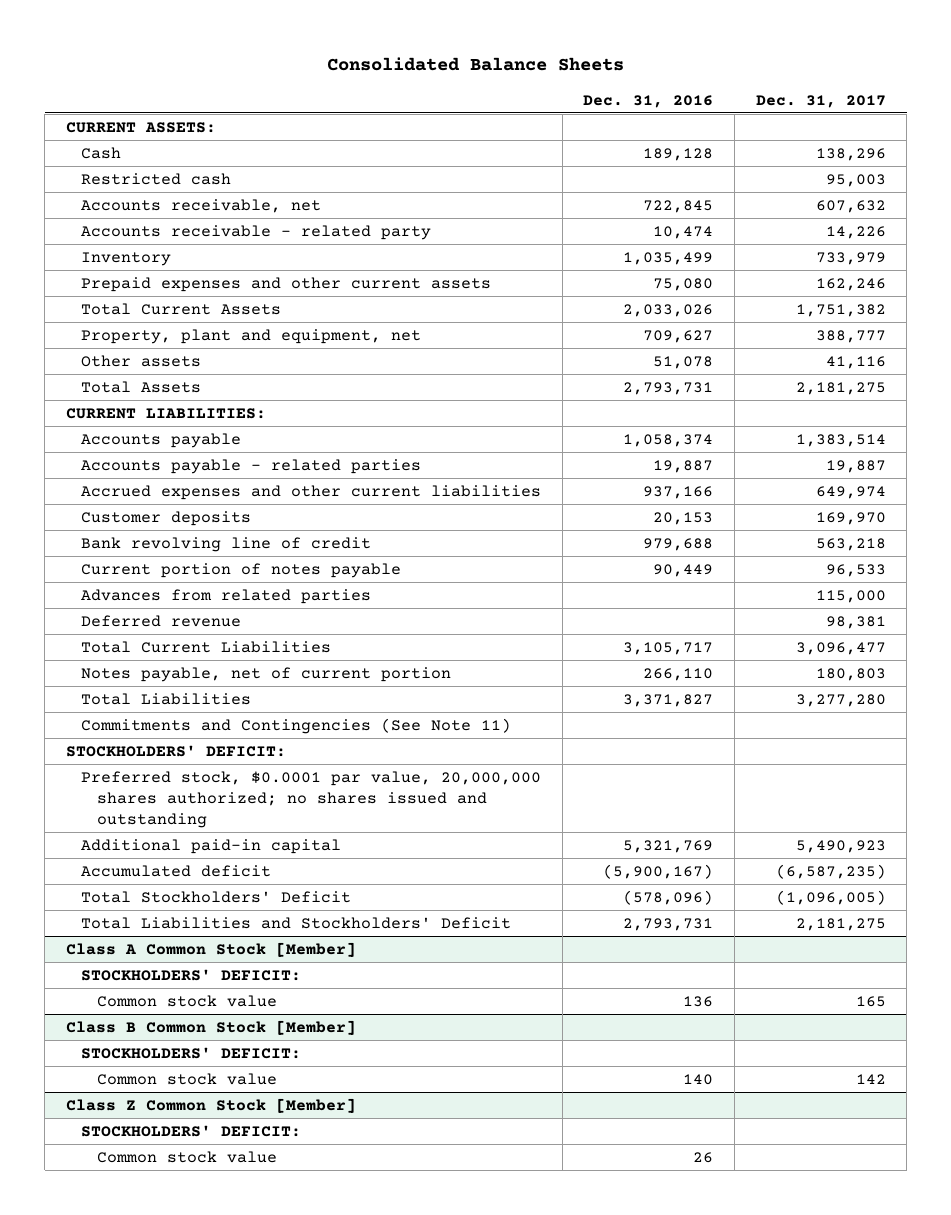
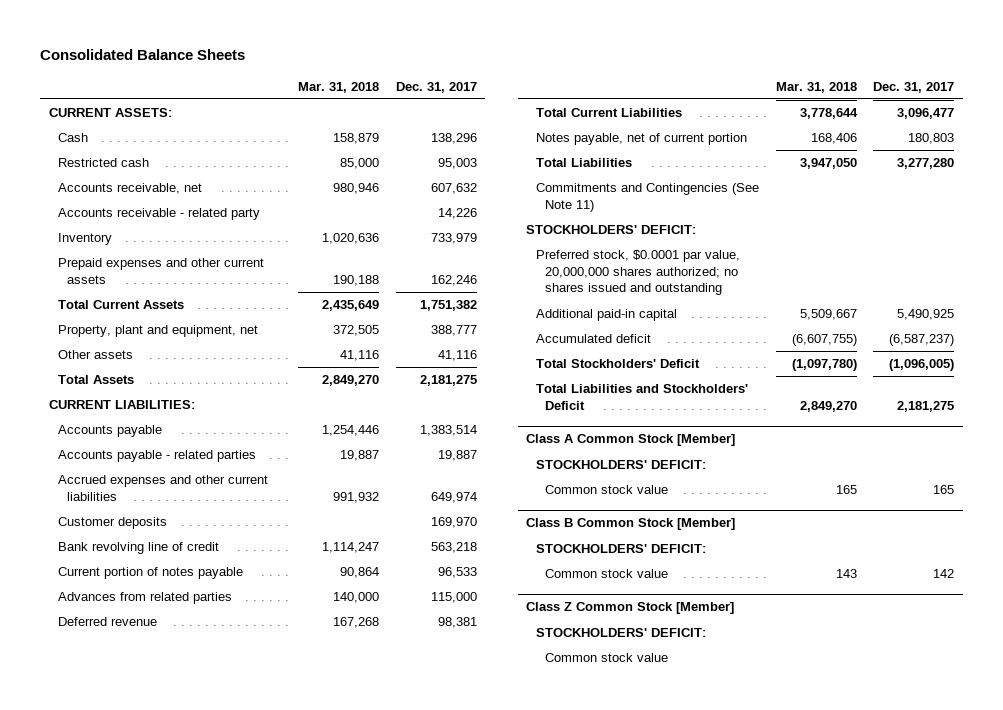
- | Dec. 31, 2016 | Dec. 31, 2017
+ | Mar. 31, 2018 | Dec. 31, 2017
- Additional paid-in capital | 5,321,769 | 5,490,923
- Accumulated deficit | (5,900,167) | (6,587,235)
+ Additional paid-in capital | 5,509,667 | 5,490,925
+ Accumulated deficit | (6,607,755) | (6,587,237)

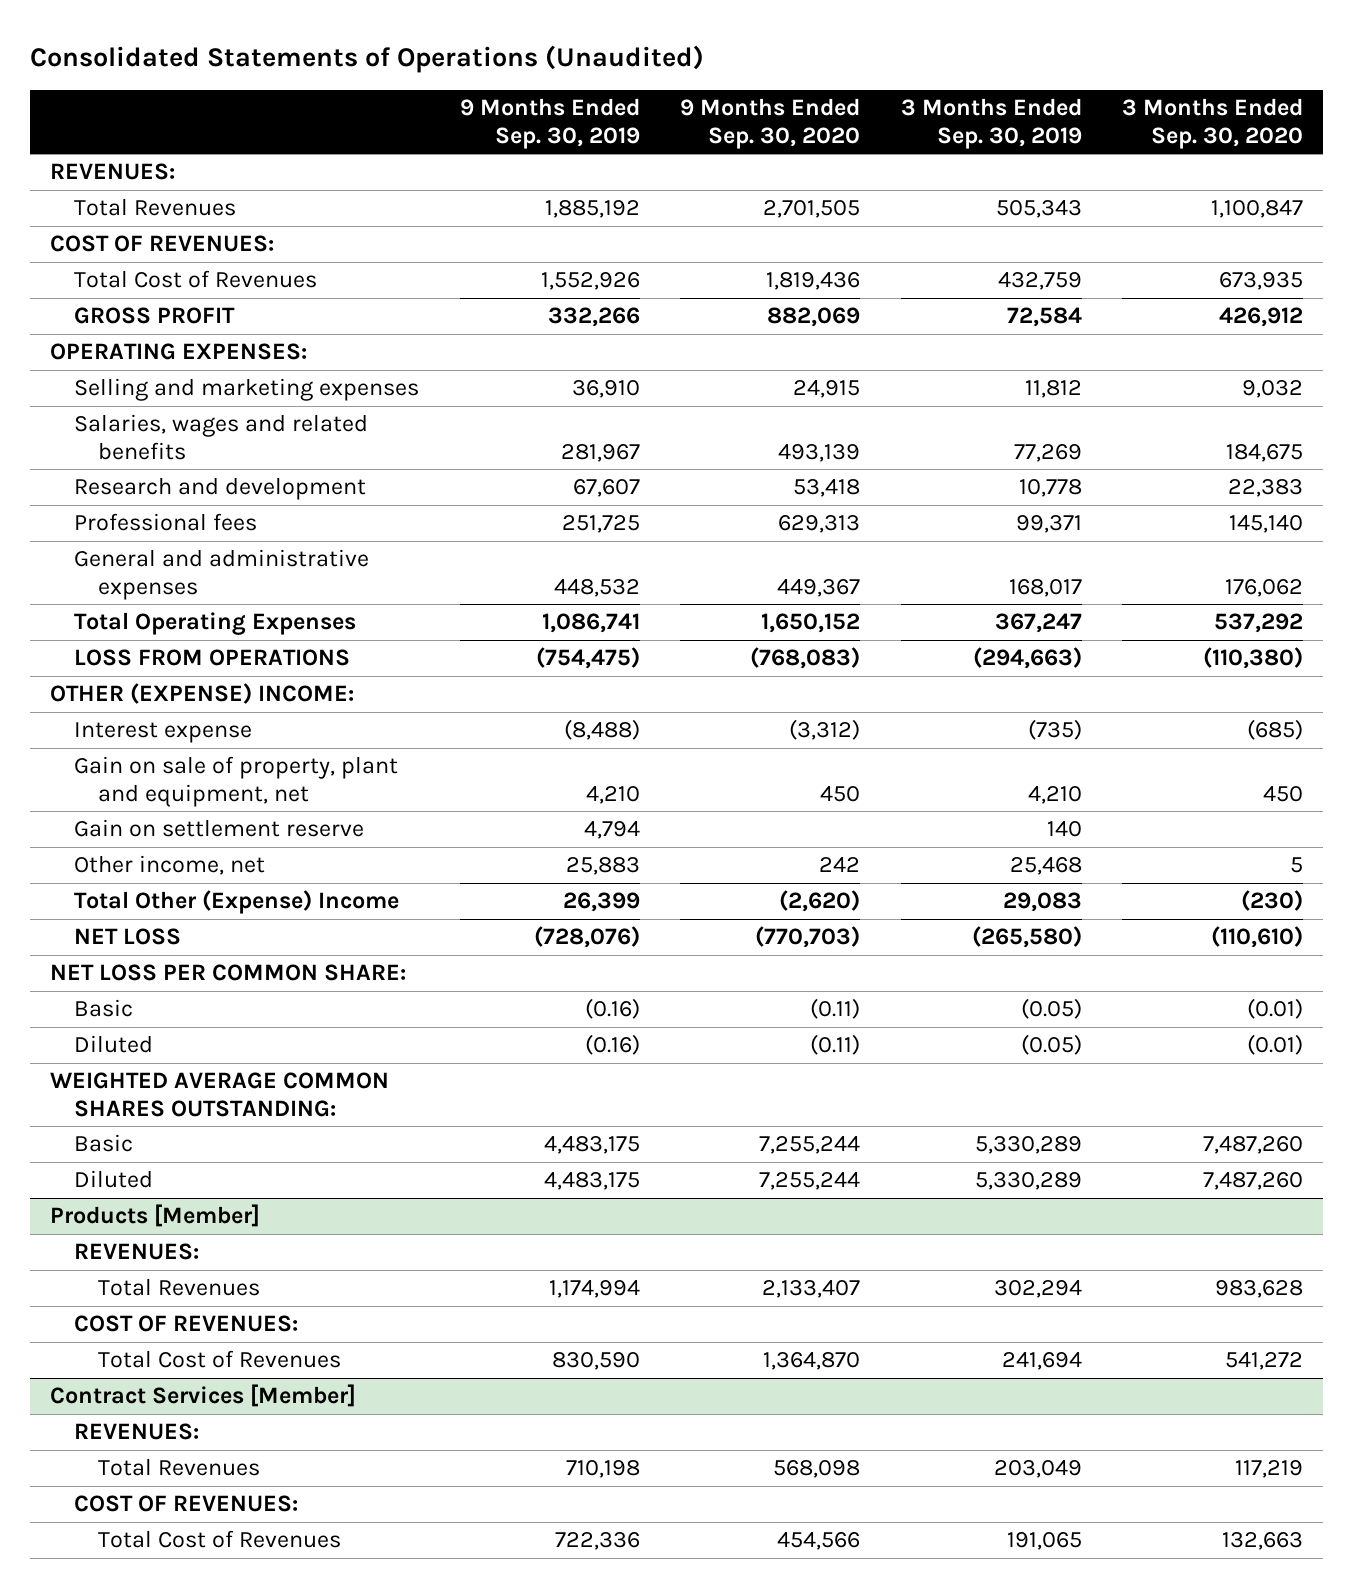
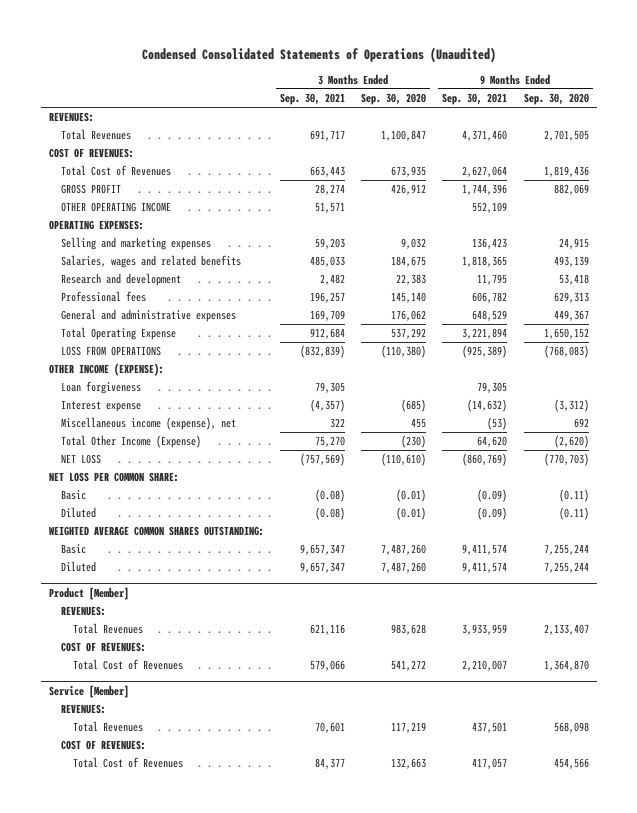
- Consolidated Statements of Operations (Unaudited)
+ Condensed Consolidated Statements of Operations (Unaudited)
- | 9 Months Ended Sep. 30, 2019 | 9 Months Ended Sep. 30, 2020 | 3 Months Ended Sep. 30, 2019 | 3 Months Ended Sep. 30, 2020
+ | 3 Months Ended Sep. 30, 2021 | 3 Months Ended Sep. 30, 2020 | 9 Months Ended Sep. 30, 2021 | 9 Months Ended Sep. 30, 2020
+ OTHER OPERATING INCOME | 51,571 | | 552,109 |
- Total Operating Expenses | 1,086,741 | 1,650,152 | 367,247 | 537,292
+ Total Operating Expense | 912,684 | 537,292 | 3,221,894 | 1,650,152
- OTHER (EXPENSE) INCOME:
+ OTHER INCOME (EXPENSE):
+ Loan forgiveness | 79,305 | | 79,305 |
- Gain on sale of property, plant and equipment, net | 4,210 | 450 | 4,210 | 450
- Gain on settlement reserve | 4,794 | | 140 |
- Other income, net | 25,883 | 242 | 25,468 | 5
- Total Other (Expense) Income | 26,399 | (2,620) | 29,083 | (230)
+ Miscellaneous income (expense), net | 322 | 455 | (53) | 692
+ Total Other Income (Expense) | 75,270 | (230) | 64,620 | (2,620)
- Products [Member]
+ Product [Member]
- Contract Services [Member]
+ Service [Member]

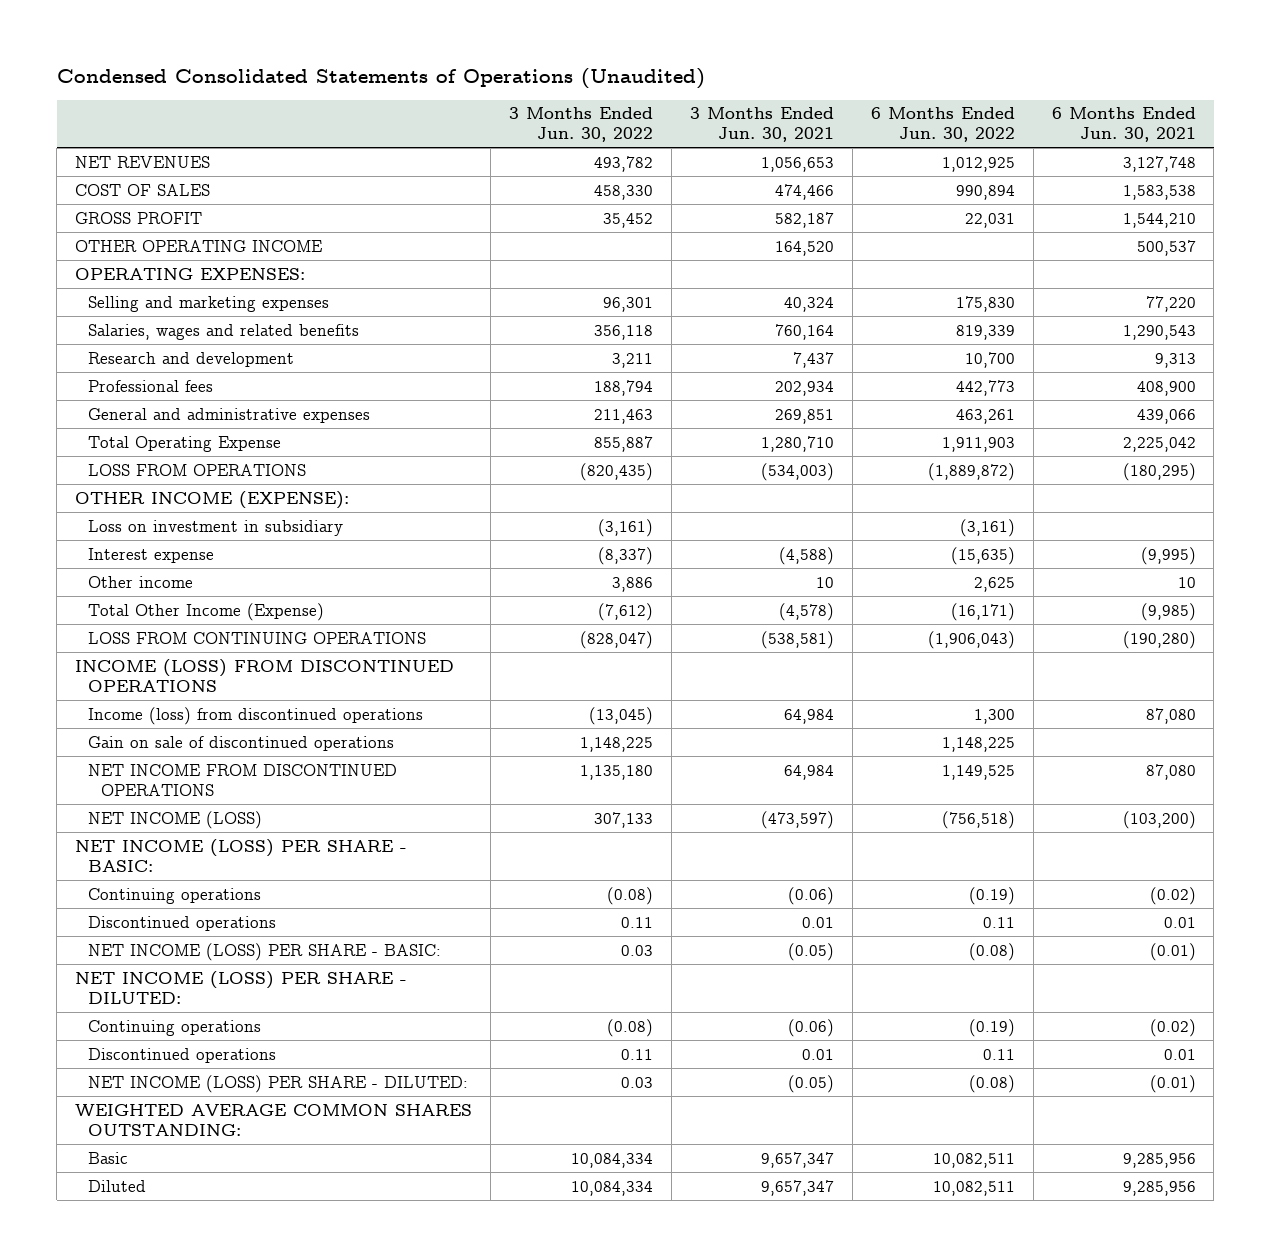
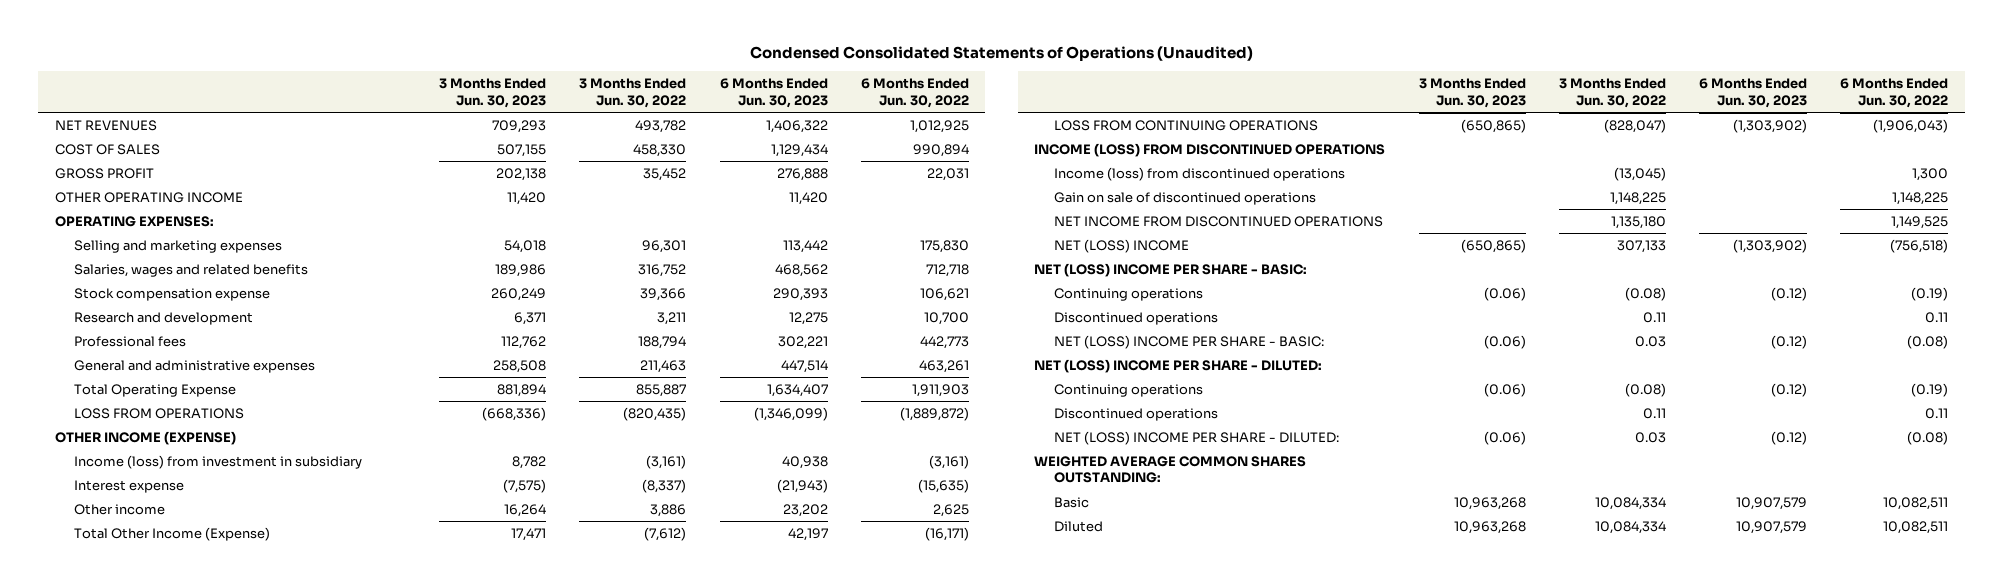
- | 3 Months Ended Jun. 30, 2022 | 3 Months Ended Jun. 30, 2021 | 6 Months Ended Jun. 30, 2022 | 6 Months Ended Jun. 30, 2021
+ | 3 Months Ended Jun. 30, 2023 | 3 Months Ended Jun. 30, 2022 | 6 Months Ended Jun. 30, 2023 | 6 Months Ended Jun. 30, 2022
- Salaries, wages and related benefits | 356,118 | 760,164 | 819,339 | 1,290,543
+ Salaries, wages and related benefits | 189,986 | 316,752 | 468,562 | 712,718
+ Stock compensation expense | 260,249 | 39,366 | 290,393 | 106,621
- OTHER INCOME (EXPENSE):
- Loss on investment in subsidiary | (3,161) | | (3,161) |
+ OTHER INCOME (EXPENSE)
+ Income (loss) from investment in subsidiary | 8,782 | (3,161) | 40,938 | (3,161)
- NET INCOME (LOSS) | 307,133 | (473,597) | (756,518) | (103,200)
- NET INCOME (LOSS) PER SHARE - BASIC:
+ NET (LOSS) INCOME | (650,865) | 307,133 | (1,303,902) | (756,518)
+ NET (LOSS) INCOME PER SHARE - BASIC:
- NET INCOME (LOSS) PER SHARE - BASIC: | 0.03 | (0.05) | (0.08) | (0.01)
- NET INCOME (LOSS) PER SHARE - DILUTED:
+ NET (LOSS) INCOME PER SHARE - BASIC: | (0.06) | 0.03 | (0.12) | (0.08)
+ NET (LOSS) INCOME PER SHARE - DILUTED:
- NET INCOME (LOSS) PER SHARE - DILUTED: | 0.03 | (0.05) | (0.08) | (0.01)
+ NET (LOSS) INCOME PER SHARE - DILUTED: | (0.06) | 0.03 | (0.12) | (0.08)

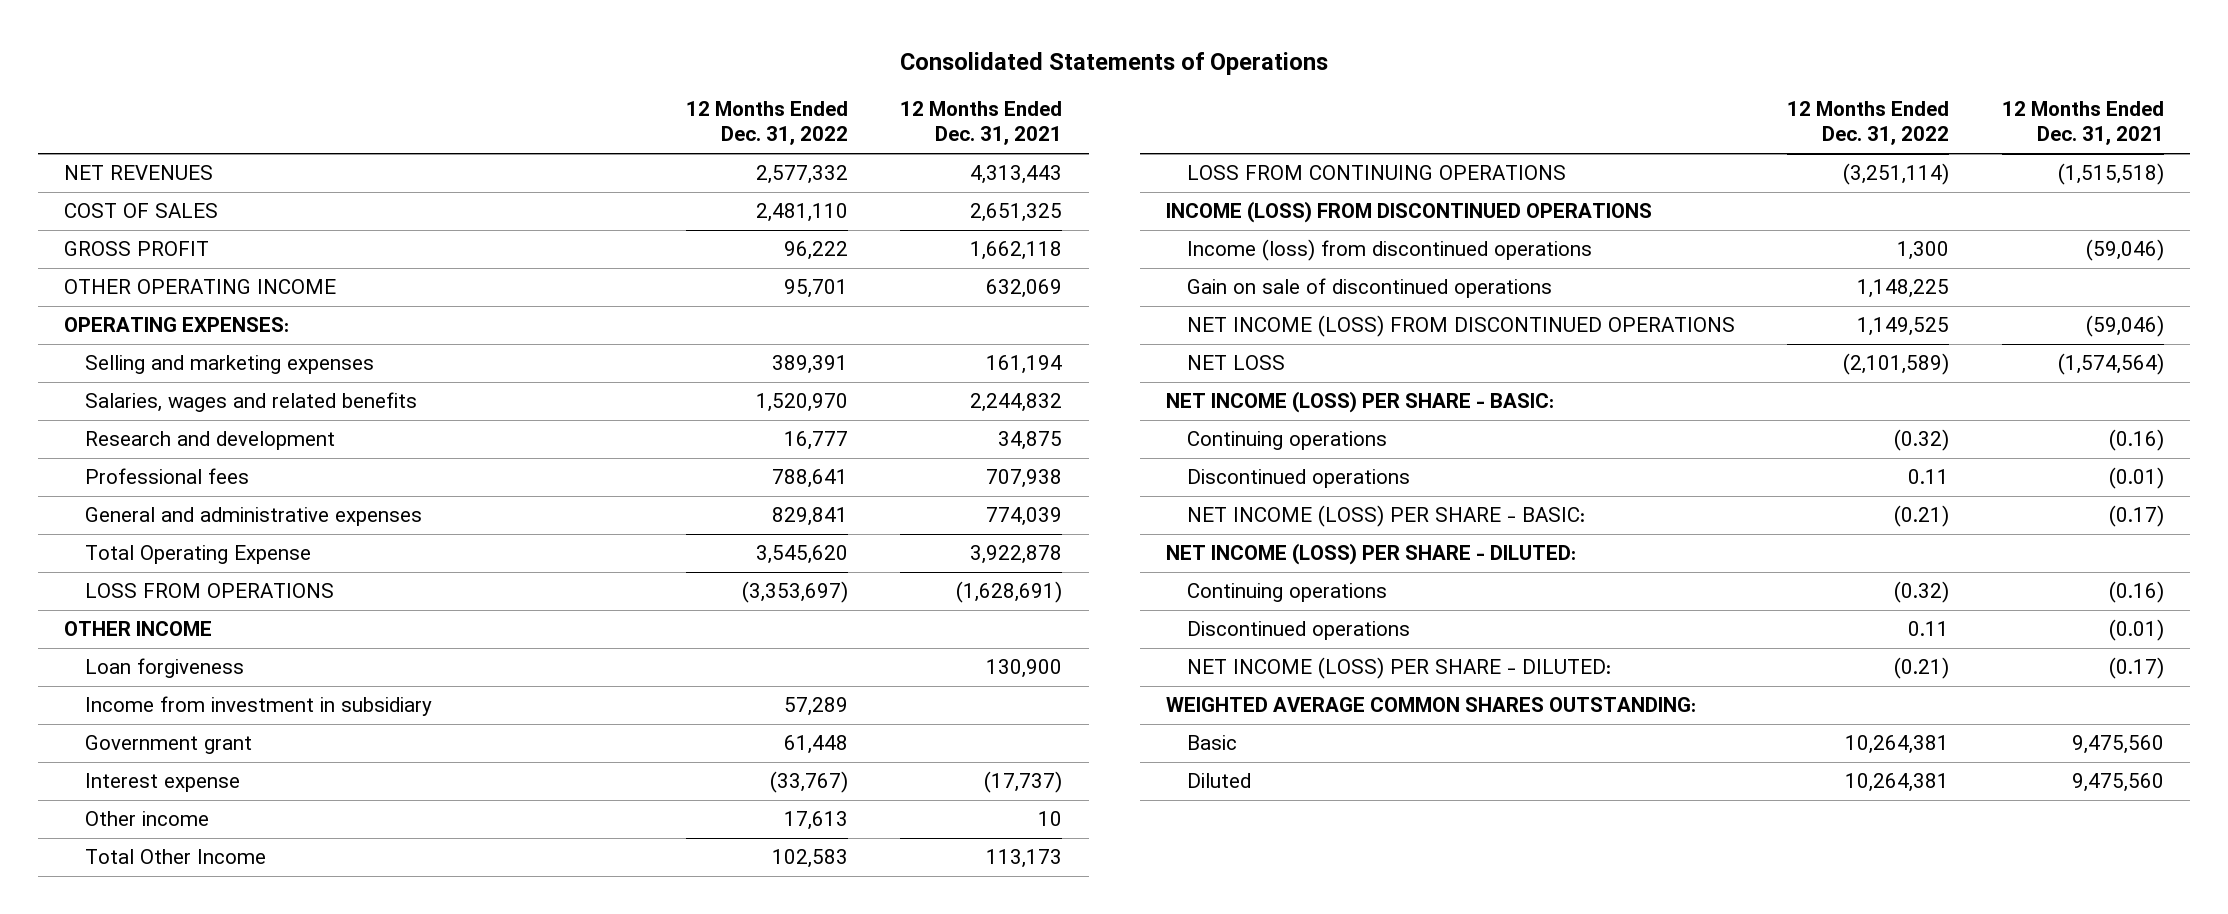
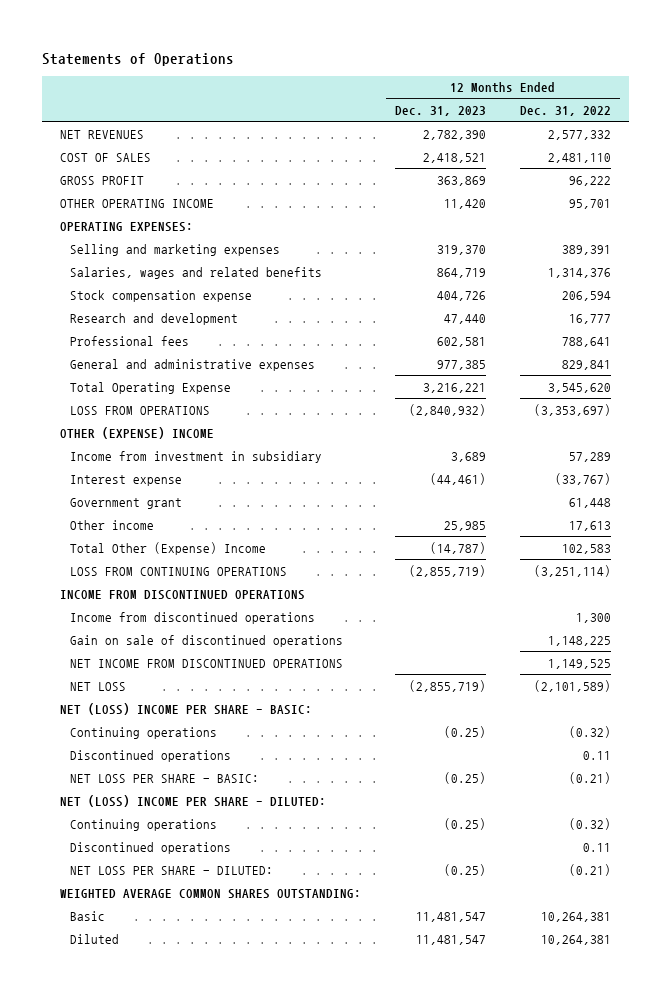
- Consolidated Statements of Operations
+ Statements of Operations
- | 12 Months Ended Dec. 31, 2022 | 12 Months Ended Dec. 31, 2021
+ | 12 Months Ended Dec. 31, 2023 | 12 Months Ended Dec. 31, 2022
- Salaries, wages and related benefits | 1,520,970 | 2,244,832
+ Salaries, wages and related benefits | 864,719 | 1,314,376
+ Stock compensation expense | 404,726 | 206,594
- OTHER INCOME
- Loan forgiveness | | 130,900
+ OTHER (EXPENSE) INCOME
moved down: Government grant | | 61,448
- Total Other Income | 102,583 | 113,173
+ Total Other (Expense) Income | (14,787) | 102,583
- INCOME (LOSS) FROM DISCONTINUED OPERATIONS
- Income (loss) from discontinued operations | 1,300 | (59,046)
+ INCOME FROM DISCONTINUED OPERATIONS
+ Income from discontinued operations | | 1,300
- NET INCOME (LOSS) FROM DISCONTINUED OPERATIONS | 1,149,525 | (59,046)
+ NET INCOME FROM DISCONTINUED OPERATIONS | | 1,149,525
- NET INCOME (LOSS) PER SHARE - BASIC:
+ NET (LOSS) INCOME PER SHARE - BASIC:
- NET INCOME (LOSS) PER SHARE - BASIC: | (0.21) | (0.17)
- NET INCOME (LOSS) PER SHARE - DILUTED:
+ NET LOSS PER SHARE - BASIC: | (0.25) | (0.21)
+ NET (LOSS) INCOME PER SHARE - DILUTED:
- NET INCOME (LOSS) PER SHARE - DILUTED: | (0.21) | (0.17)
+ NET LOSS PER SHARE - DILUTED: | (0.25) | (0.21)

